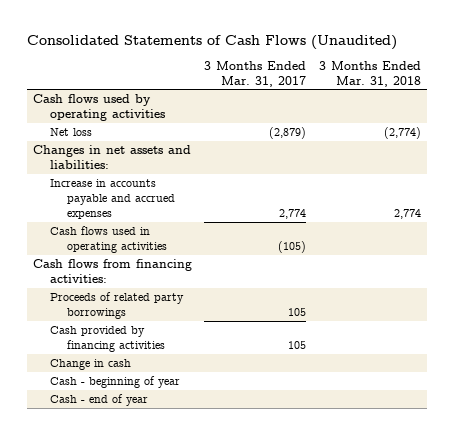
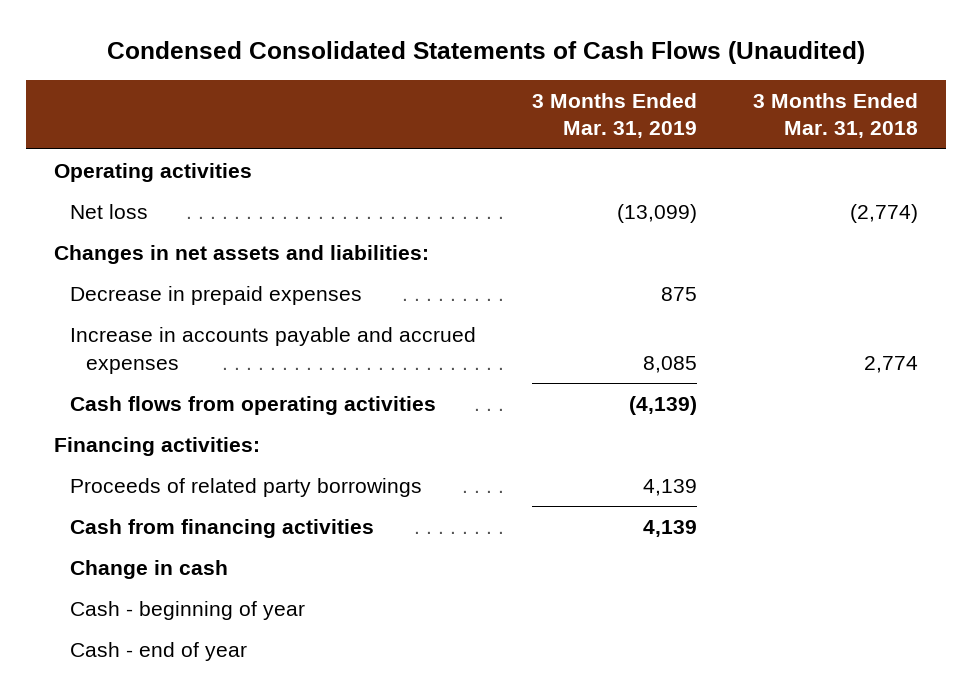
- Consolidated Statements of Cash Flows (Unaudited)
+ Condensed Consolidated Statements of Cash Flows (Unaudited)
- | 3 Months Ended Mar. 31, 2017 | 3 Months Ended Mar. 31, 2018
+ | 3 Months Ended Mar. 31, 2019 | 3 Months Ended Mar. 31, 2018
- Cash flows used by operating activities
+ Operating activities
+ Decrease in prepaid expenses | 875 |
- Cash flows used in operating activities | (105) |
- Cash flows from financing activities:
+ Cash flows from operating activities | (4,139) |
+ Financing activities:
- Cash provided by financing activities | 105 |
+ Cash from financing activities | 4,139 |

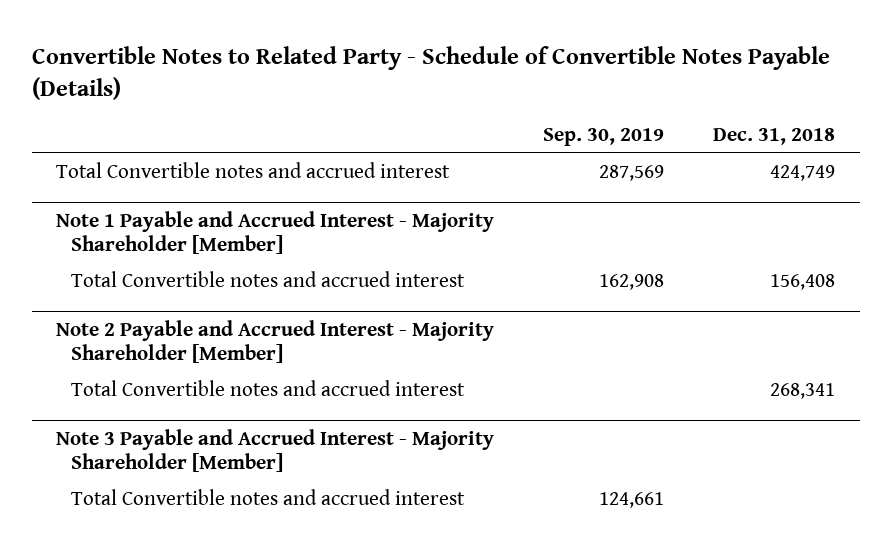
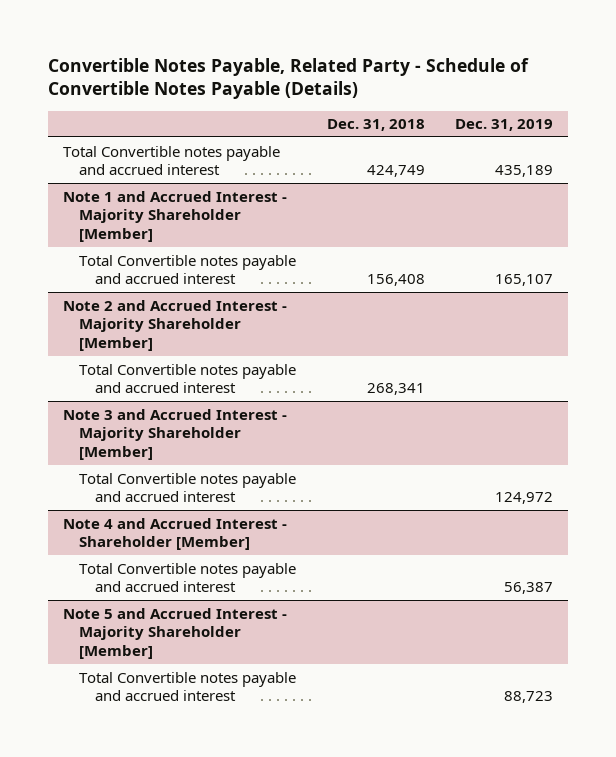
- Convertible Notes to Related Party - Schedule of Convertible Notes Payable (Details)
+ Convertible Notes Payable, Related Party - Schedule of Convertible Notes Payable (Details)
- | Sep. 30, 2019 | Dec. 31, 2018
+ | Dec. 31, 2018 | Dec. 31, 2019
- Total Convertible notes and accrued interest | 287,569 | 424,749
- Note 1 Payable and Accrued Interest - Majority Shareholder [Member]
- Total Convertible notes and accrued interest | 162,908 | 156,408
- Note 2 Payable and Accrued Interest - Majority Shareholder [Member]
- Total Convertible notes and accrued interest | | 268,341
- Note 3 Payable and Accrued Interest - Majority Shareholder [Member]
- Total Convertible notes and accrued interest | 124,661 |
+ Total Convertible notes payable and accrued interest | 424,749 | 435,189
+ Note 1 and Accrued Interest - Majority Shareholder [Member]
+ Total Convertible notes payable and accrued interest | 156,408 | 165,107
+ Note 2 and Accrued Interest - Majority Shareholder [Member]
+ Total Convertible notes payable and accrued interest | 268,341 |
+ Note 3 and Accrued Interest - Majority Shareholder [Member]
+ Total Convertible notes payable and accrued interest | | 124,972
+ Note 4 and Accrued Interest - Shareholder [Member]
+ Total Convertible notes payable and accrued interest | | 56,387
+ Note 5 and Accrued Interest - Majority Shareholder [Member]
+ Total Convertible notes payable and accrued interest | | 88,723

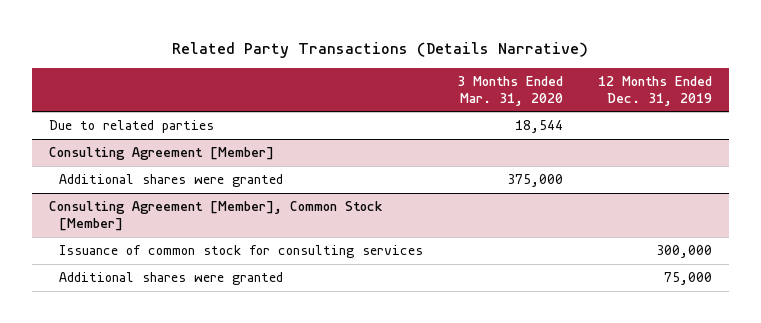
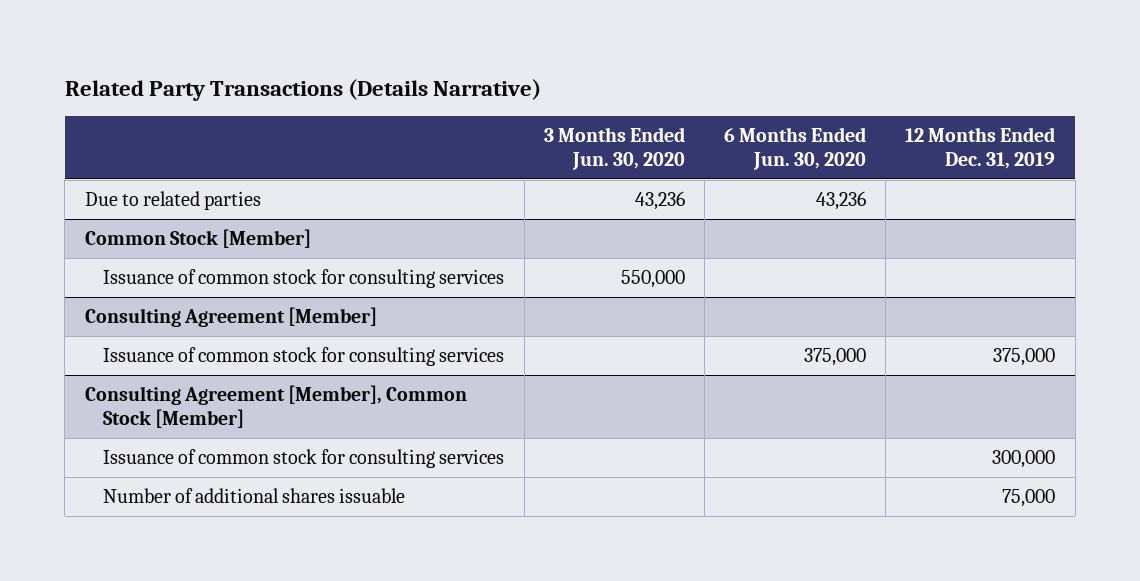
- | 3 Months Ended Mar. 31, 2020 | 12 Months Ended Dec. 31, 2019
+ | 3 Months Ended Jun. 30, 2020 | 6 Months Ended Jun. 30, 2020 | 12 Months Ended Dec. 31, 2019
+ Common Stock [Member]
+ Issuance of common stock for consulting services | 550,000 | |
@ Consulting Agreement [Member]
- Additional shares were granted | 375,000 |
+ Issuance of common stock for consulting services | | 375,000 | 375,000
@ Consulting Agreement [Member], Common Stock [Member]
- Additional shares were granted | | 75,000
+ Number of additional shares issuable | | | 75,000

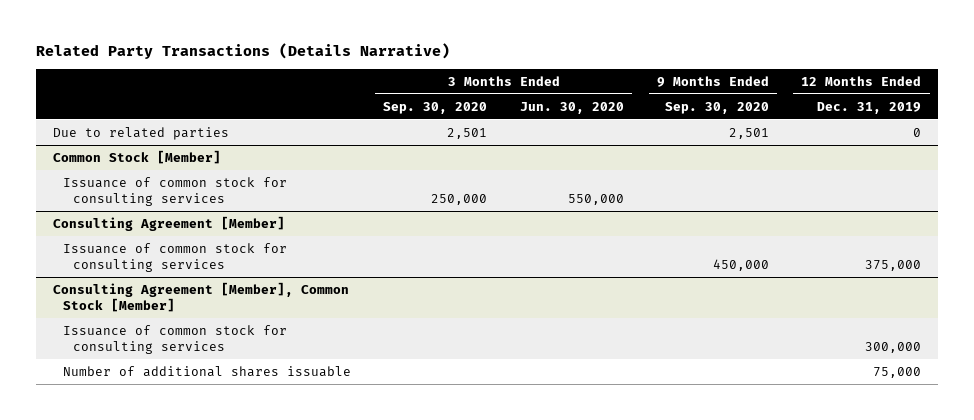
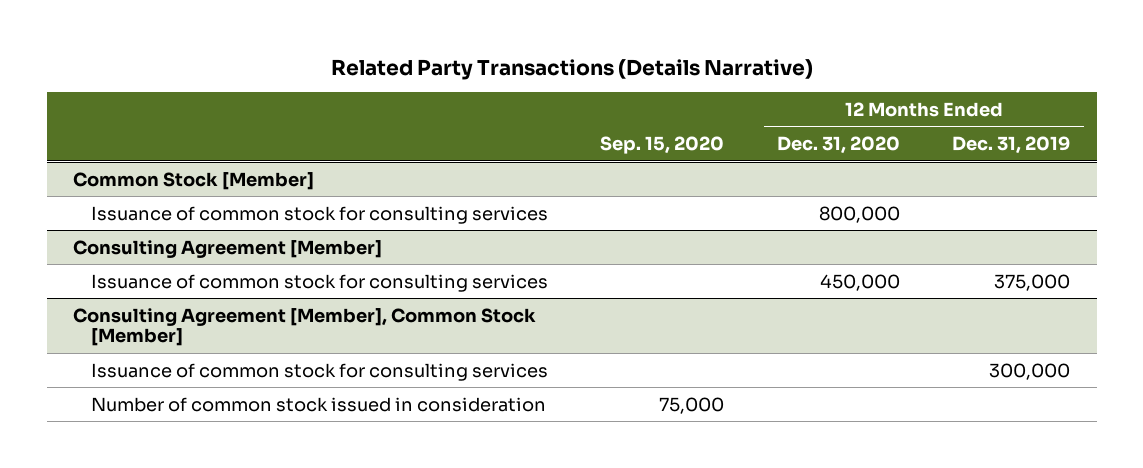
- | 3 Months Ended Sep. 30, 2020 | 3 Months Ended Jun. 30, 2020 | 9 Months Ended Sep. 30, 2020 | 12 Months Ended Dec. 31, 2019
+ | Sep. 15, 2020 | 12 Months Ended Dec. 31, 2020 | 12 Months Ended Dec. 31, 2019
- Due to related parties | 2,501 | | 2,501 | 0
@ Consulting Agreement [Member], Common Stock [Member]
- Number of additional shares issuable | | | | 75,000
+ Number of common stock issued in consideration | 75,000 | |

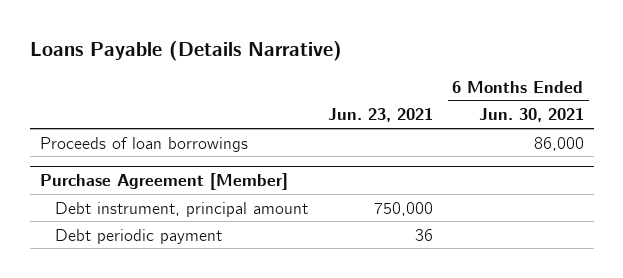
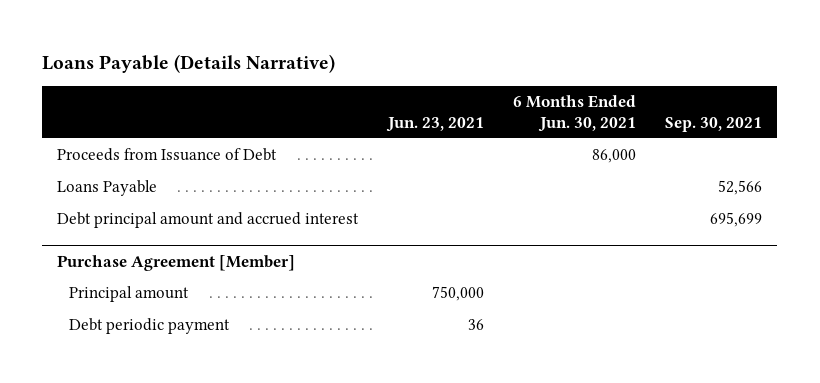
- | Jun. 23, 2021 | 6 Months Ended Jun. 30, 2021
+ | Jun. 23, 2021 | 6 Months Ended Jun. 30, 2021 | Sep. 30, 2021
- Proceeds of loan borrowings | | 86,000
+ Proceeds from Issuance of Debt | | 86,000 |
+ Loans Payable | | | 52,566
+ Debt principal amount and accrued interest | | | 695,699
@ Purchase Agreement [Member]
- Debt instrument, principal amount | 750,000 |
+ Principal amount | 750,000 | |

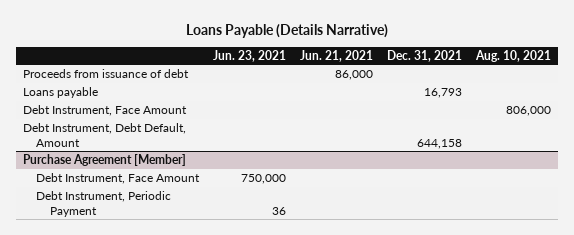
- | Jun. 23, 2021 | 6 Months Ended Jun. 30, 2021 | Sep. 30, 2021
+ | Jun. 23, 2021 | Jun. 21, 2021 | Dec. 31, 2021 | Aug. 10, 2021
- Proceeds from Issuance of Debt | | 86,000 |
- Loans Payable | | | 52,566
- Debt principal amount and accrued interest | | | 695,699
+ Proceeds from issuance of debt | | 86,000 | |
+ Loans payable | | | 16,793 |
+ Debt Instrument, Face Amount | | | | 806,000
+ Debt Instrument, Debt Default, Amount | | | 644,158 |
@ Purchase Agreement [Member]
- Principal amount | 750,000 | |
- Debt periodic payment | 36 | |
+ Debt Instrument, Face Amount | 750,000 | | |
+ Debt Instrument, Periodic Payment | 36 | | |

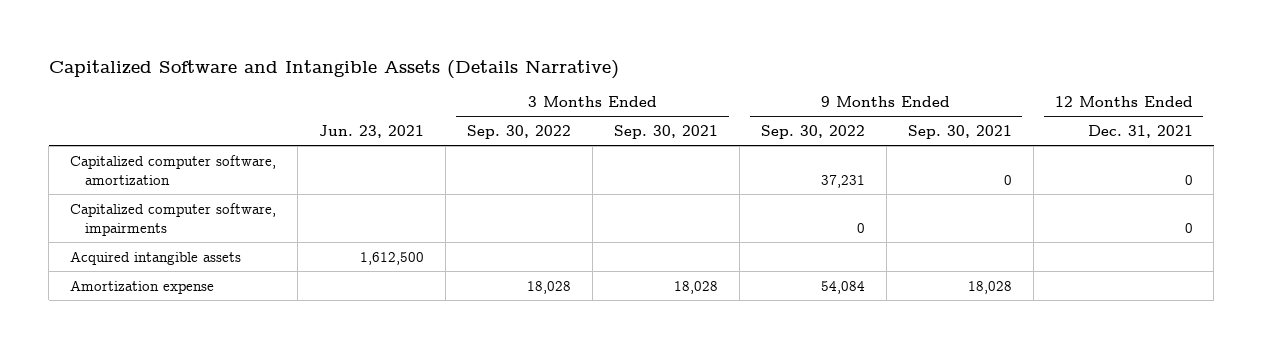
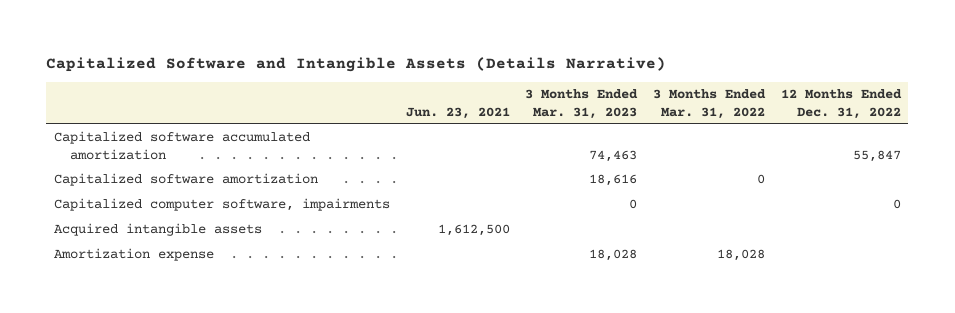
- | Jun. 23, 2021 | 3 Months Ended Sep. 30, 2022 | 3 Months Ended Sep. 30, 2021 | 9 Months Ended Sep. 30, 2022 | 9 Months Ended Sep. 30, 2021 | 12 Months Ended Dec. 31, 2021
+ | Jun. 23, 2021 | 3 Months Ended Mar. 31, 2023 | 3 Months Ended Mar. 31, 2022 | 12 Months Ended Dec. 31, 2022
- Capitalized computer software, amortization | | | | 37,231 | 0 | 0
+ Capitalized software accumulated amortization | | 74,463 | | 55,847
+ Capitalized software amortization | | 18,616 | 0 |

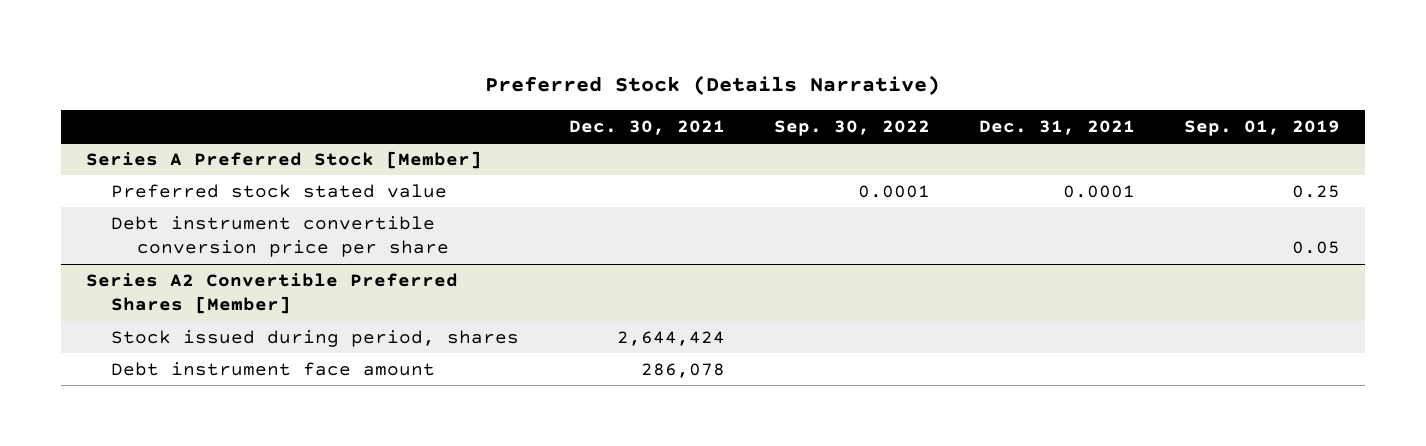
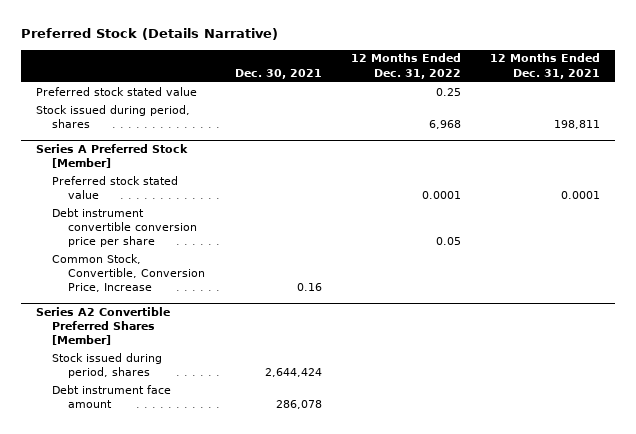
- | Dec. 30, 2021 | Sep. 30, 2022 | Dec. 31, 2021 | Sep. 01, 2019
+ | Dec. 30, 2021 | 12 Months Ended Dec. 31, 2022 | 12 Months Ended Dec. 31, 2021
+ Preferred stock stated value | | 0.25 |
+ Stock issued during period, shares | | 6,968 | 198,811
@ Series A Preferred Stock [Member]
+ Common Stock, Convertible, Conversion Price, Increase | 0.16 | |

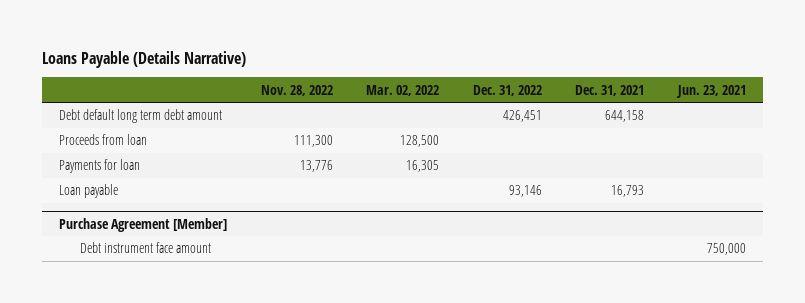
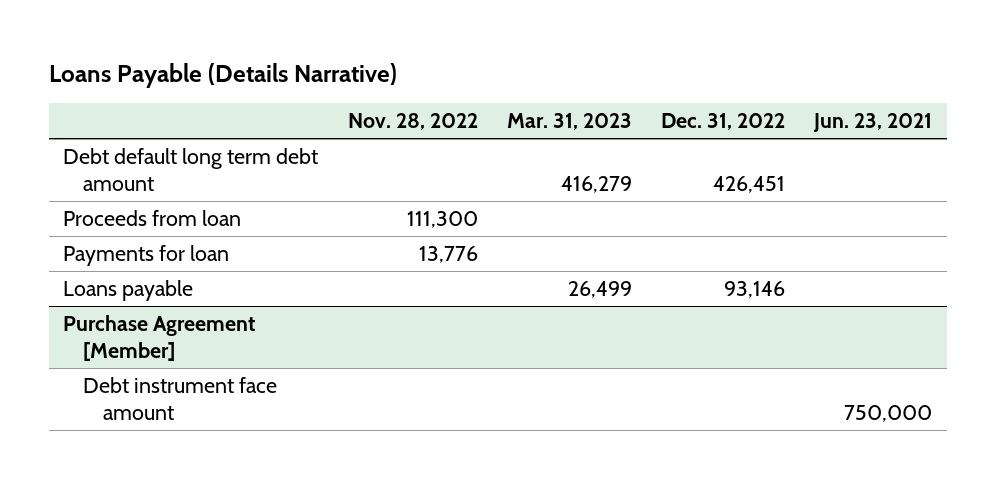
- | Nov. 28, 2022 | Mar. 02, 2022 | Dec. 31, 2022 | Dec. 31, 2021 | Jun. 23, 2021
+ | Nov. 28, 2022 | Mar. 31, 2023 | Dec. 31, 2022 | Jun. 23, 2021
- Loan payable | | | 93,146 | 16,793 |
+ Loans payable | | 26,499 | 93,146 |

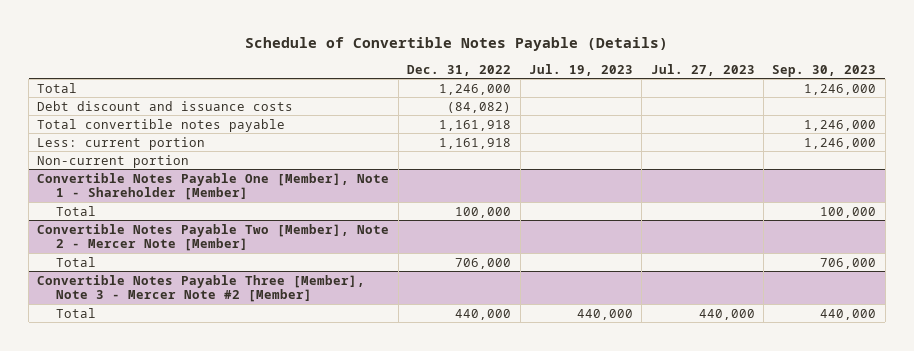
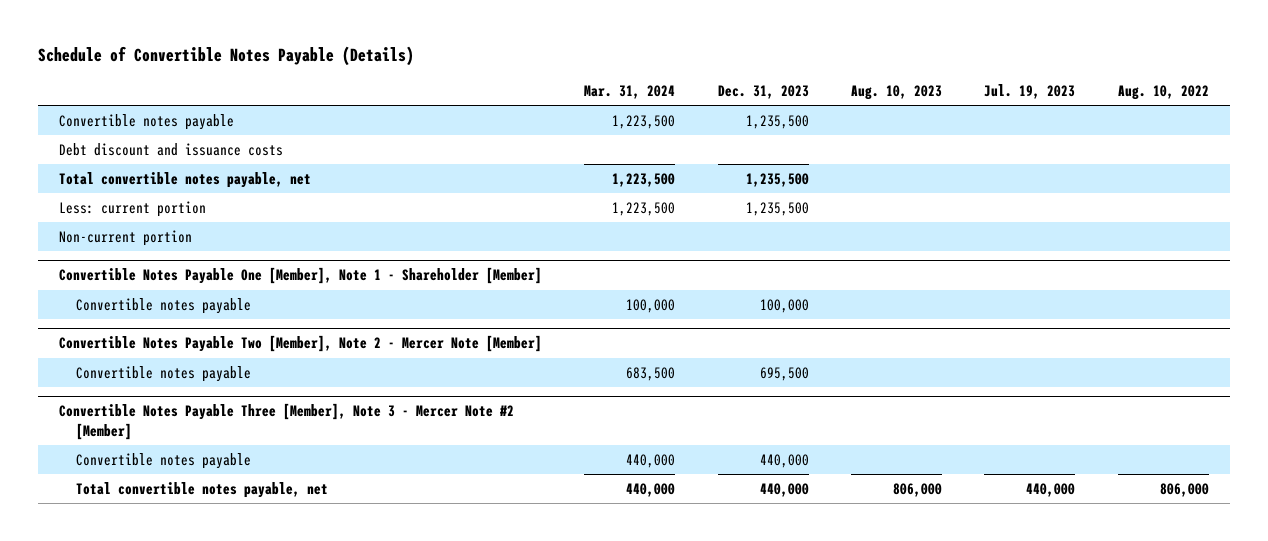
- | Dec. 31, 2022 | Jul. 19, 2023 | Jul. 27, 2023 | Sep. 30, 2023
+ | Mar. 31, 2024 | Dec. 31, 2023 | Aug. 10, 2023 | Jul. 19, 2023 | Aug. 10, 2022
- Total | 1,246,000 | | | 1,246,000
+ Convertible notes payable | 1,223,500 | 1,235,500 | | |
- Total convertible notes payable | 1,161,918 | | | 1,246,000
+ Total convertible notes payable, net | 1,223,500 | 1,235,500 | | |
@ Convertible Notes Payable One [Member], Note 1 - Shareholder [Member]
- Total | 100,000 | | | 100,000
+ Convertible notes payable | 100,000 | 100,000 | | |
@ Convertible Notes Payable Two [Member], Note 2 - Mercer Note [Member]
- Total | 706,000 | | | 706,000
+ Convertible notes payable | 683,500 | 695,500 | | |
@ Convertible Notes Payable Three [Member], Note 3 - Mercer Note #2 [Member]
- Total | 440,000 | 440,000 | 440,000 | 440,000
+ Convertible notes payable | 440,000 | 440,000 | | |
+ Total convertible notes payable, net | 440,000 | 440,000 | 806,000 | 440,000 | 806,000

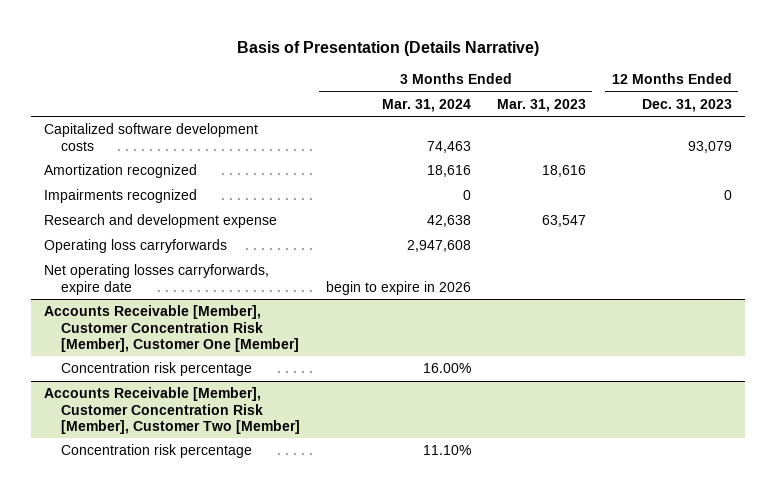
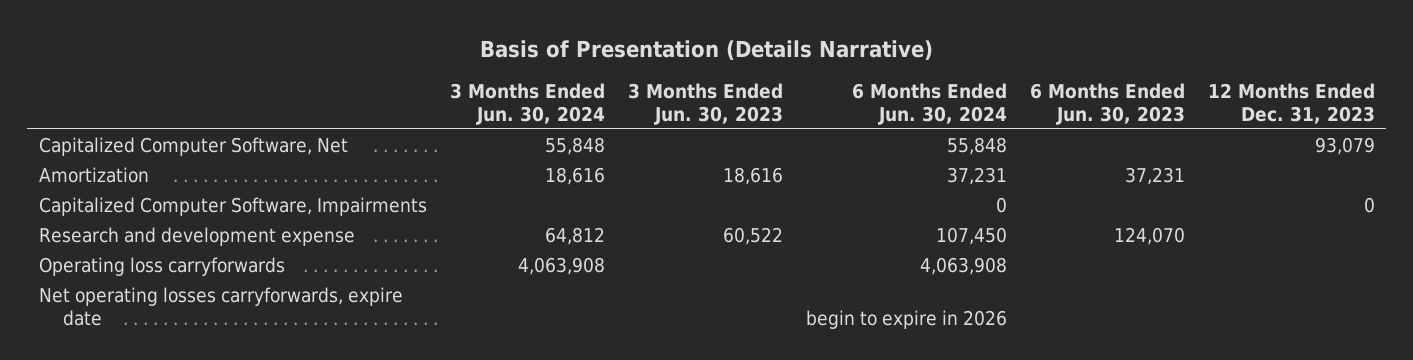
- | 3 Months Ended Mar. 31, 2024 | 3 Months Ended Mar. 31, 2023 | 12 Months Ended Dec. 31, 2023
+ | 3 Months Ended Jun. 30, 2024 | 3 Months Ended Jun. 30, 2023 | 6 Months Ended Jun. 30, 2024 | 6 Months Ended Jun. 30, 2023 | 12 Months Ended Dec. 31, 2023
- Capitalized software development costs | 74,463 | | 93,079
- Amortization recognized | 18,616 | 18,616 |
- Impairments recognized | 0 | | 0
+ Capitalized Computer Software, Net | 55,848 | | 55,848 | | 93,079
+ Amortization | 18,616 | 18,616 | 37,231 | 37,231 |
+ Capitalized Computer Software, Impairments | | | 0 | | 0
- Accounts Receivable [Member], Customer Concentration Risk [Member], Customer One [Member]
- Concentration risk percentage | 16.00% | |
- Accounts Receivable [Member], Customer Concentration Risk [Member], Customer Two [Member]
- Concentration risk percentage | 11.10% | |

